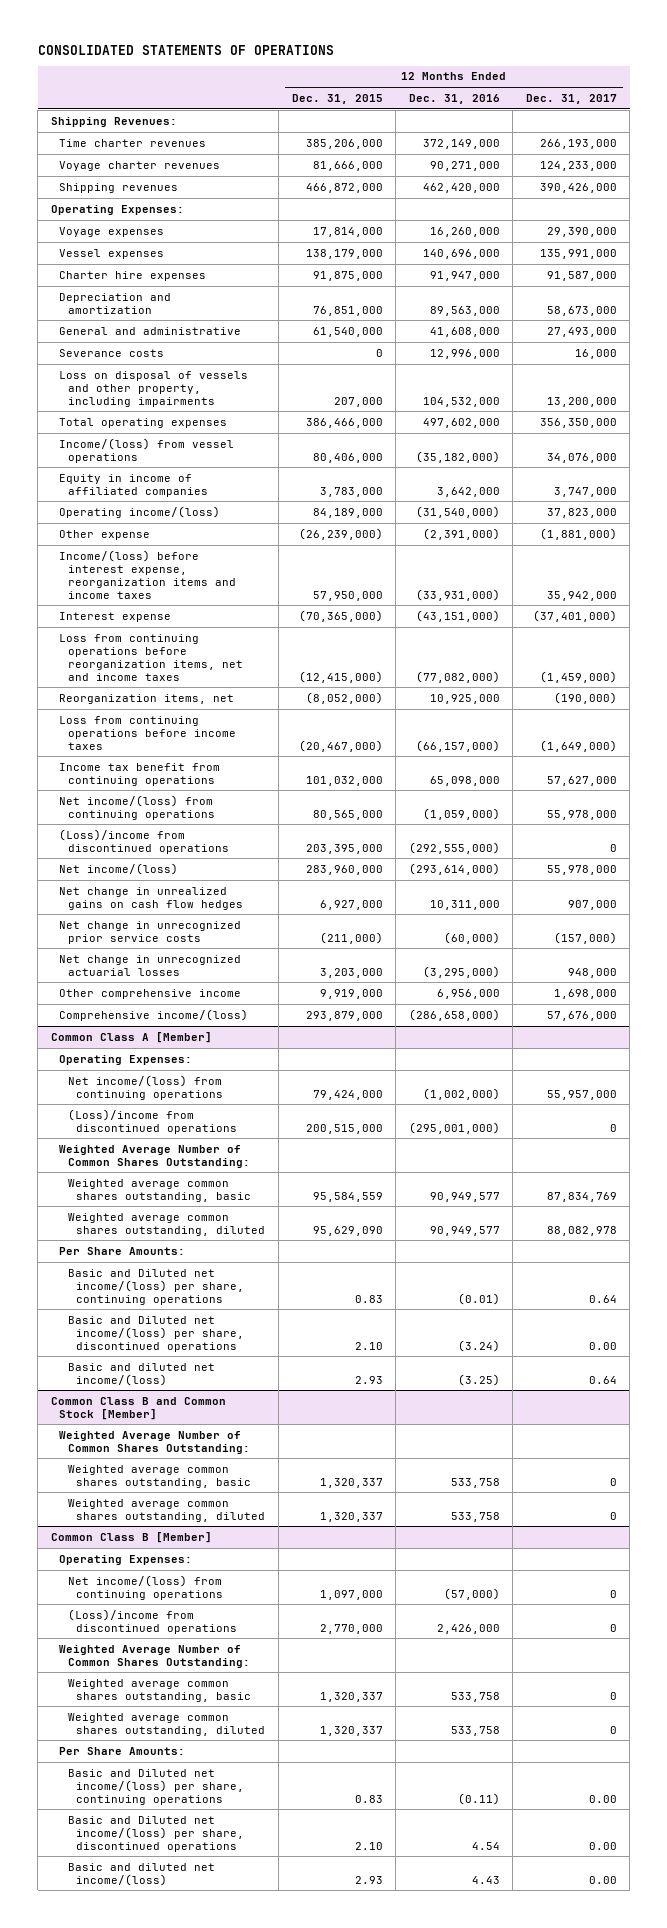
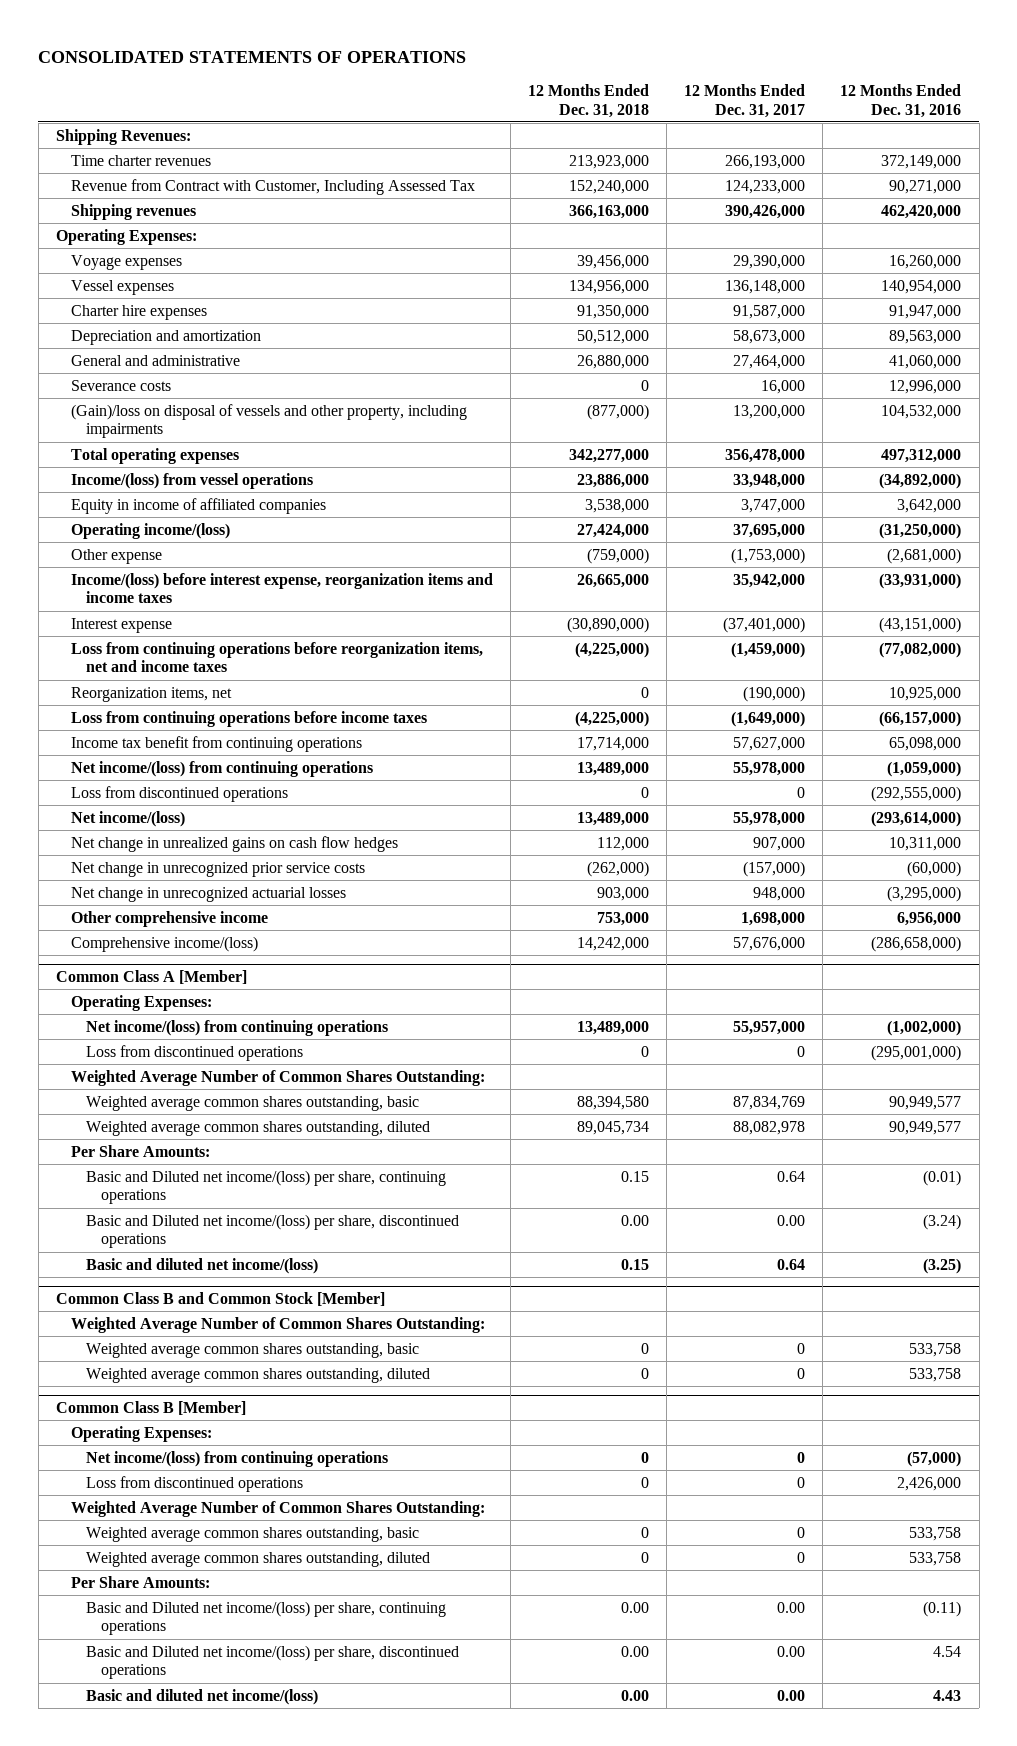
- | 12 Months Ended Dec. 31, 2015 | 12 Months Ended Dec. 31, 2016 | 12 Months Ended Dec. 31, 2017
+ | 12 Months Ended Dec. 31, 2018 | 12 Months Ended Dec. 31, 2017 | 12 Months Ended Dec. 31, 2016
- Voyage charter revenues | 81,666,000 | 90,271,000 | 124,233,000
+ Revenue from Contract with Customer, Including Assessed Tax | 152,240,000 | 124,233,000 | 90,271,000
- Vessel expenses | 138,179,000 | 140,696,000 | 135,991,000
+ Vessel expenses | 134,956,000 | 136,148,000 | 140,954,000
- General and administrative | 61,540,000 | 41,608,000 | 27,493,000
+ General and administrative | 26,880,000 | 27,464,000 | 41,060,000
- Loss on disposal of vessels and other property, including impairments | 207,000 | 104,532,000 | 13,200,000
- Total operating expenses | 386,466,000 | 497,602,000 | 356,350,000
- Income/(loss) from vessel operations | 80,406,000 | (35,182,000) | 34,076,000
+ (Gain)/loss on disposal of vessels and other property, including impairments | (877,000) | 13,200,000 | 104,532,000
+ Total operating expenses | 342,277,000 | 356,478,000 | 497,312,000
+ Income/(loss) from vessel operations | 23,886,000 | 33,948,000 | (34,892,000)
- Operating income/(loss) | 84,189,000 | (31,540,000) | 37,823,000
- Other expense | (26,239,000) | (2,391,000) | (1,881,000)
+ Operating income/(loss) | 27,424,000 | 37,695,000 | (31,250,000)
+ Other expense | (759,000) | (1,753,000) | (2,681,000)
- (Loss)/income from discontinued operations | 203,395,000 | (292,555,000) | 0
+ Loss from discontinued operations | 0 | 0 | (292,555,000)
@ Common Class A [Member]
- (Loss)/income from discontinued operations | 200,515,000 | (295,001,000) | 0
+ Loss from discontinued operations | 0 | 0 | (295,001,000)
@ Common Class B [Member]
- (Loss)/income from discontinued operations | 2,770,000 | 2,426,000 | 0
+ Loss from discontinued operations | 0 | 0 | 2,426,000

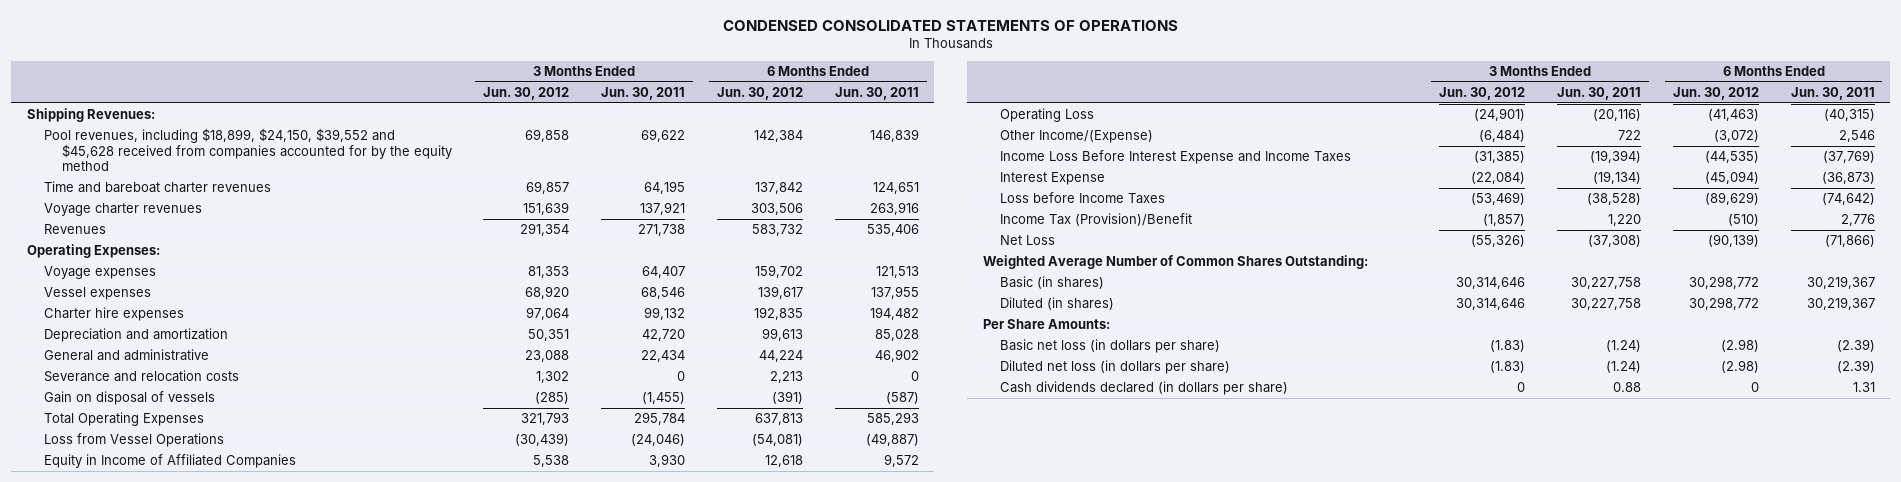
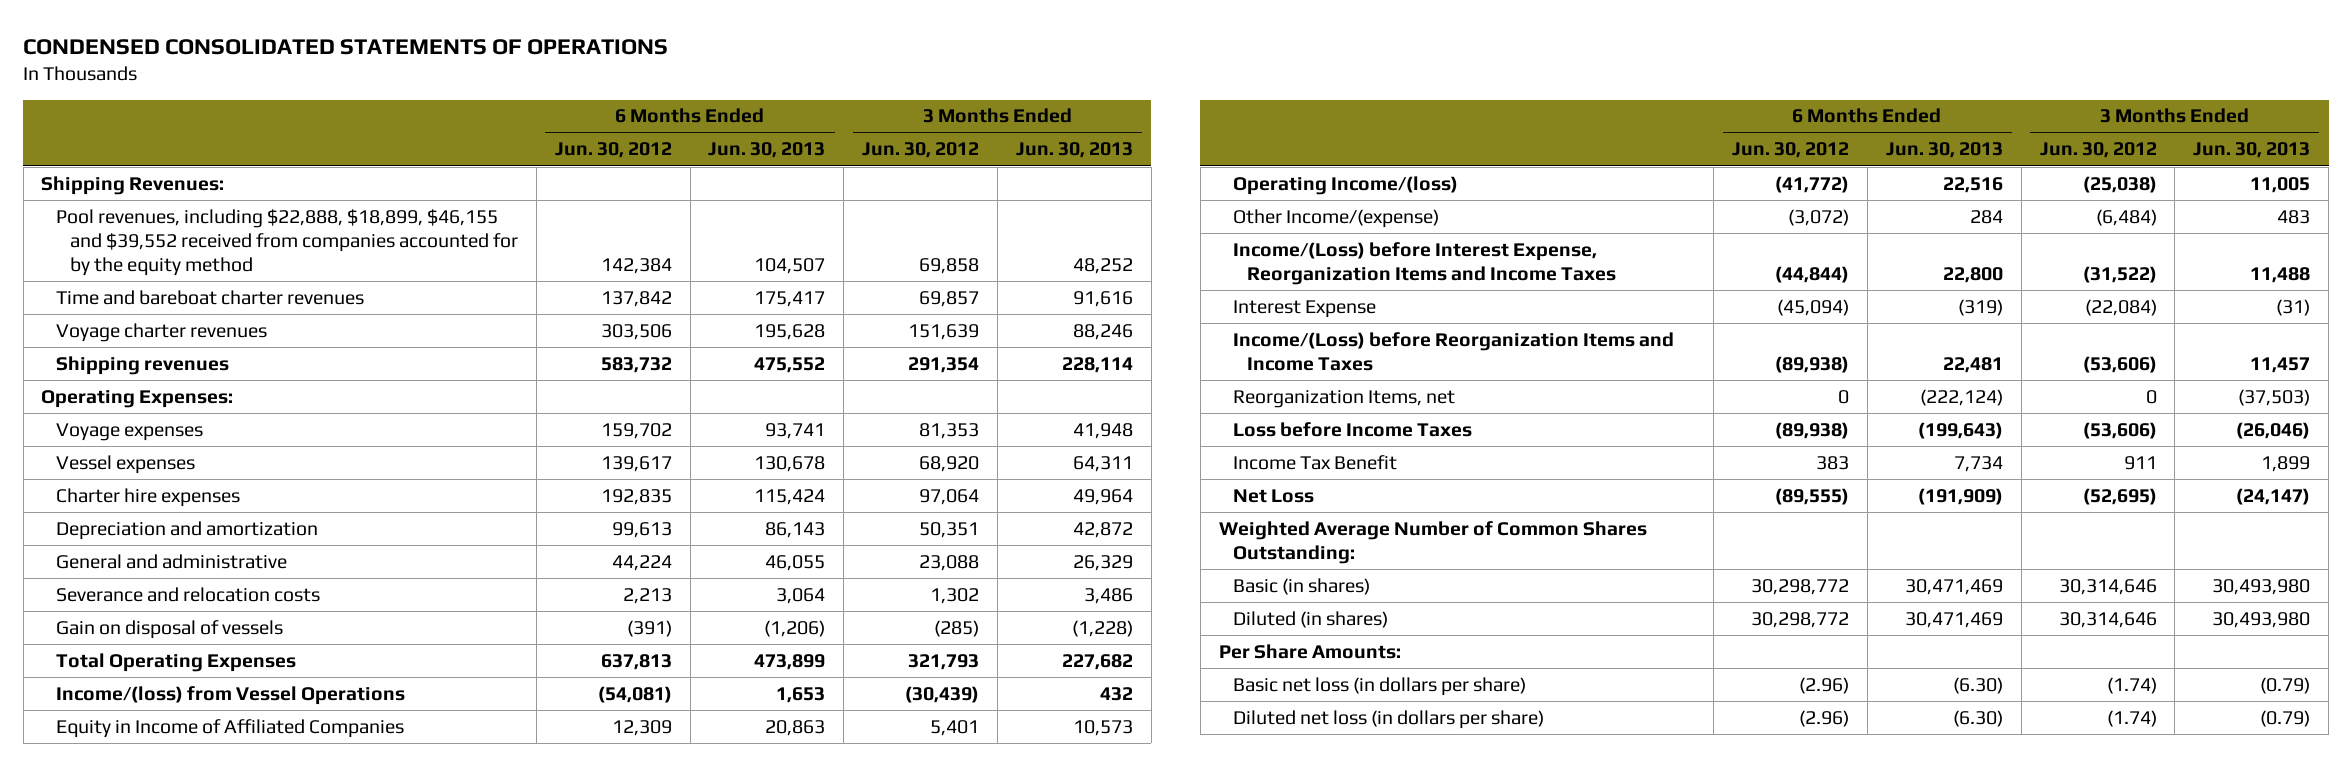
- | 3 Months Ended Jun. 30, 2012 | 3 Months Ended Jun. 30, 2011 | 6 Months Ended Jun. 30, 2012 | 6 Months Ended Jun. 30, 2011
+ | 6 Months Ended Jun. 30, 2012 | 6 Months Ended Jun. 30, 2013 | 3 Months Ended Jun. 30, 2012 | 3 Months Ended Jun. 30, 2013
- Pool revenues, including $18,899, $24,150, $39,552 and $45,628 received from companies accounted for by the equity method | 69,858 | 69,622 | 142,384 | 146,839
+ Pool revenues, including $22,888, $18,899, $46,155 and $39,552 received from companies accounted for by the equity method | 142,384 | 104,507 | 69,858 | 48,252
- Revenues | 291,354 | 271,738 | 583,732 | 535,406
+ Shipping revenues | 583,732 | 475,552 | 291,354 | 228,114
- Loss from Vessel Operations | (30,439) | (24,046) | (54,081) | (49,887)
- Equity in Income of Affiliated Companies | 5,538 | 3,930 | 12,618 | 9,572
- Operating Loss | (24,901) | (20,116) | (41,463) | (40,315)
- Other Income/(Expense) | (6,484) | 722 | (3,072) | 2,546
- Income Loss Before Interest Expense and Income Taxes | (31,385) | (19,394) | (44,535) | (37,769)
+ Income/(loss) from Vessel Operations | (54,081) | 1,653 | (30,439) | 432
+ Equity in Income of Affiliated Companies | 12,309 | 20,863 | 5,401 | 10,573
+ Operating Income/(loss) | (41,772) | 22,516 | (25,038) | 11,005
+ Other Income/(expense) | (3,072) | 284 | (6,484) | 483
+ Income/(Loss) before Interest Expense, Reorganization Items and Income Taxes | (44,844) | 22,800 | (31,522) | 11,488
- Loss before Income Taxes | (53,469) | (38,528) | (89,629) | (74,642)
- Income Tax (Provision)/Benefit | (1,857) | 1,220 | (510) | 2,776
- Net Loss | (55,326) | (37,308) | (90,139) | (71,866)
+ Income/(Loss) before Reorganization Items and Income Taxes | (89,938) | 22,481 | (53,606) | 11,457
+ Reorganization Items, net | 0 | (222,124) | 0 | (37,503)
+ Loss before Income Taxes | (89,938) | (199,643) | (53,606) | (26,046)
+ Income Tax Benefit | 383 | 7,734 | 911 | 1,899
+ Net Loss | (89,555) | (191,909) | (52,695) | (24,147)
- Basic net loss (in dollars per share) | (1.83) | (1.24) | (2.98) | (2.39)
- Diluted net loss (in dollars per share) | (1.83) | (1.24) | (2.98) | (2.39)
- Cash dividends declared (in dollars per share) | 0 | 0.88 | 0 | 1.31
+ Basic net loss (in dollars per share) | (2.96) | (6.30) | (1.74) | (0.79)
+ Diluted net loss (in dollars per share) | (2.96) | (6.30) | (1.74) | (0.79)

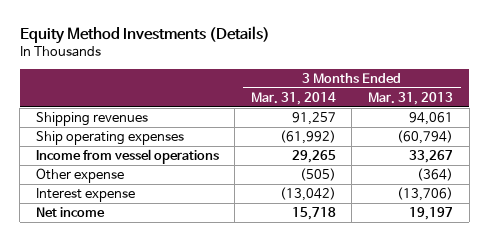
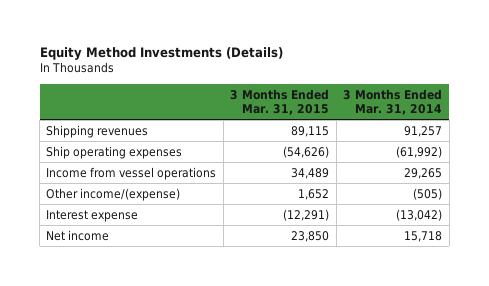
- | 3 Months Ended Mar. 31, 2014 | 3 Months Ended Mar. 31, 2013
+ | 3 Months Ended Mar. 31, 2015 | 3 Months Ended Mar. 31, 2014
- Other expense | (505) | (364)
+ Other income/(expense) | 1,652 | (505)

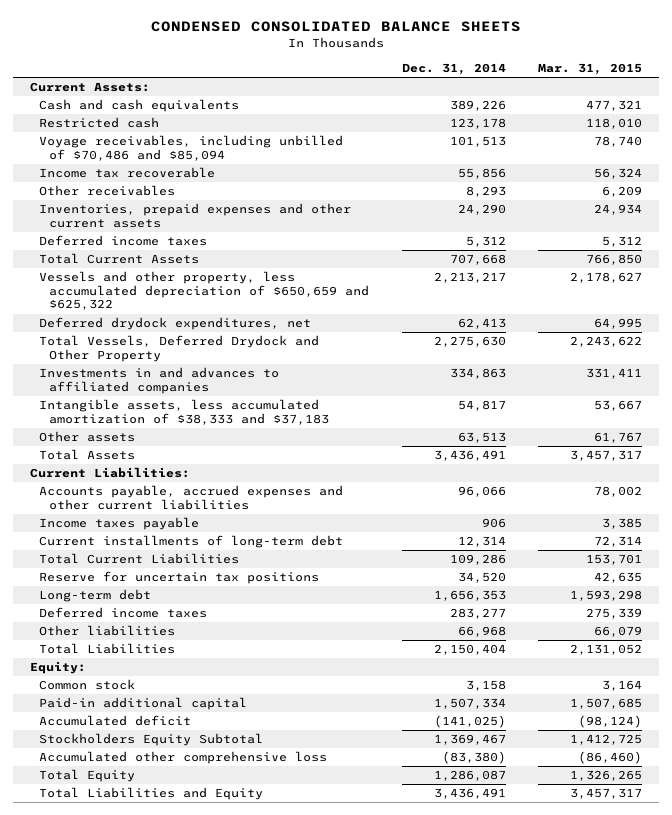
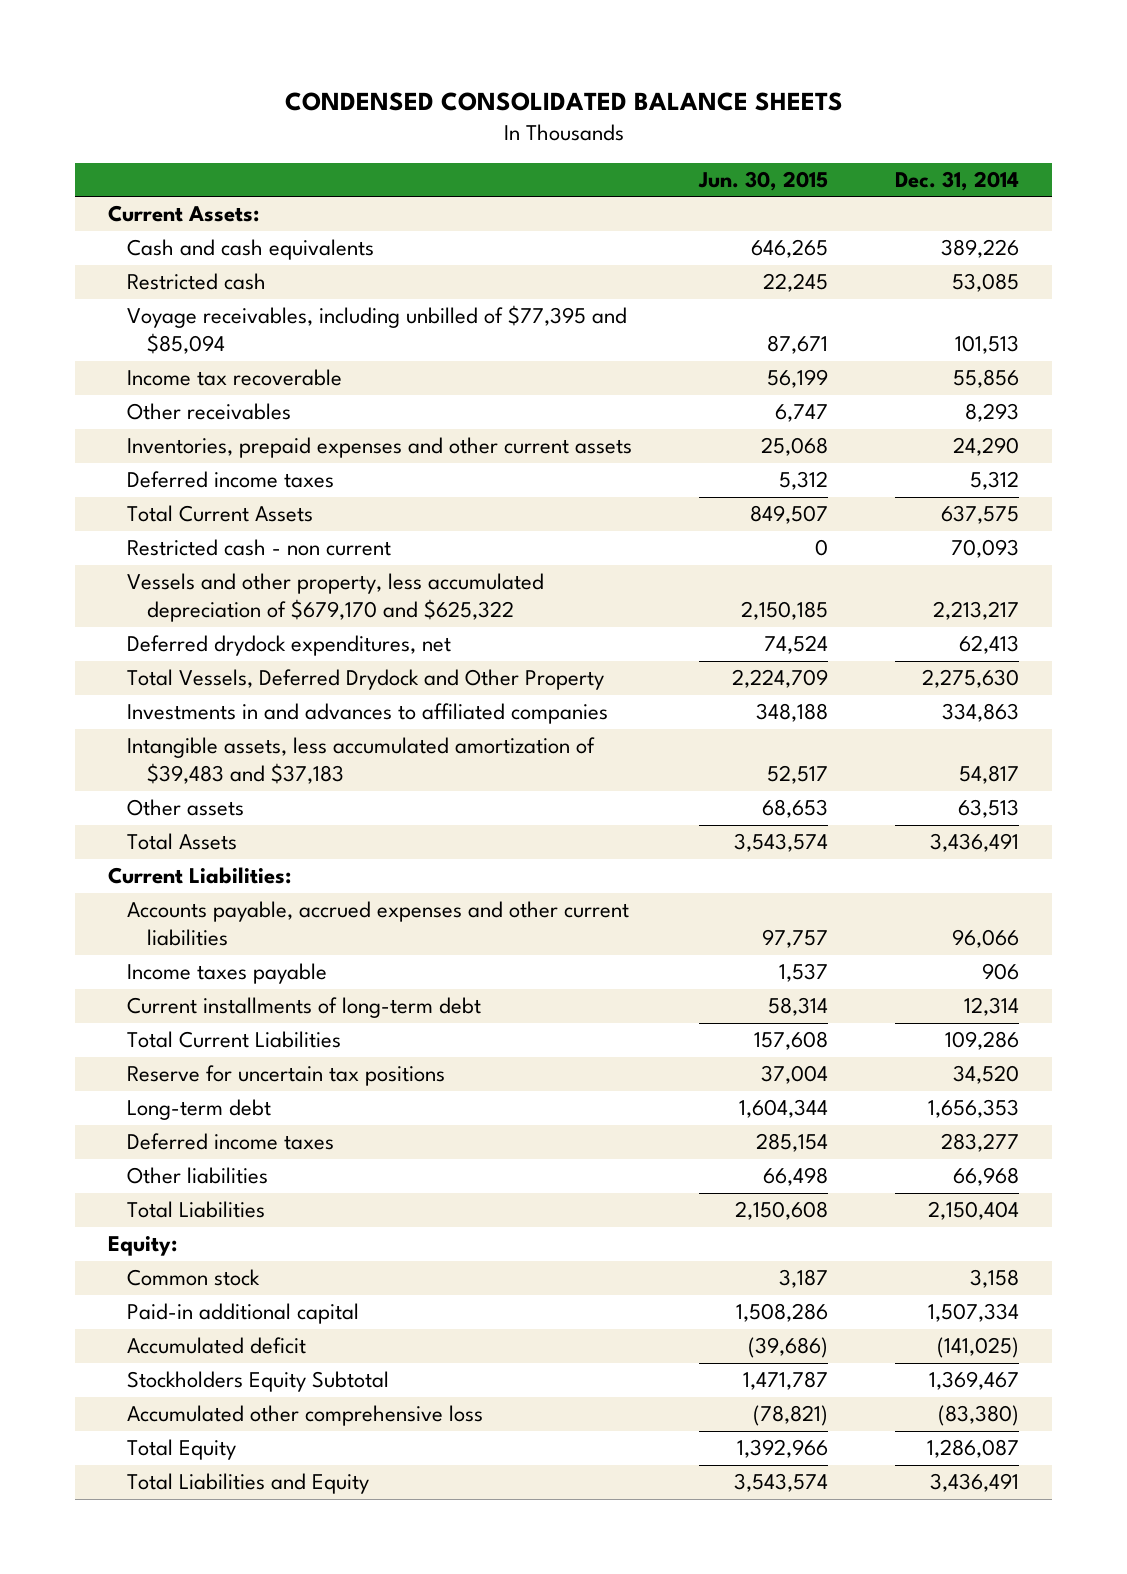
- | Dec. 31, 2014 | Mar. 31, 2015
+ | Jun. 30, 2015 | Dec. 31, 2014
- Restricted cash | 123,178 | 118,010
- Voyage receivables, including unbilled of $70,486 and $85,094 | 101,513 | 78,740
+ Restricted cash | 22,245 | 53,085
+ Voyage receivables, including unbilled of $77,395 and $85,094 | 87,671 | 101,513
- Total Current Assets | 707,668 | 766,850
- Vessels and other property, less accumulated depreciation of $650,659 and $625,322 | 2,213,217 | 2,178,627
+ Total Current Assets | 849,507 | 637,575
+ Restricted cash - non current | 0 | 70,093
+ Vessels and other property, less accumulated depreciation of $679,170 and $625,322 | 2,150,185 | 2,213,217
- Intangible assets, less accumulated amortization of $38,333 and $37,183 | 54,817 | 53,667
+ Intangible assets, less accumulated amortization of $39,483 and $37,183 | 52,517 | 54,817

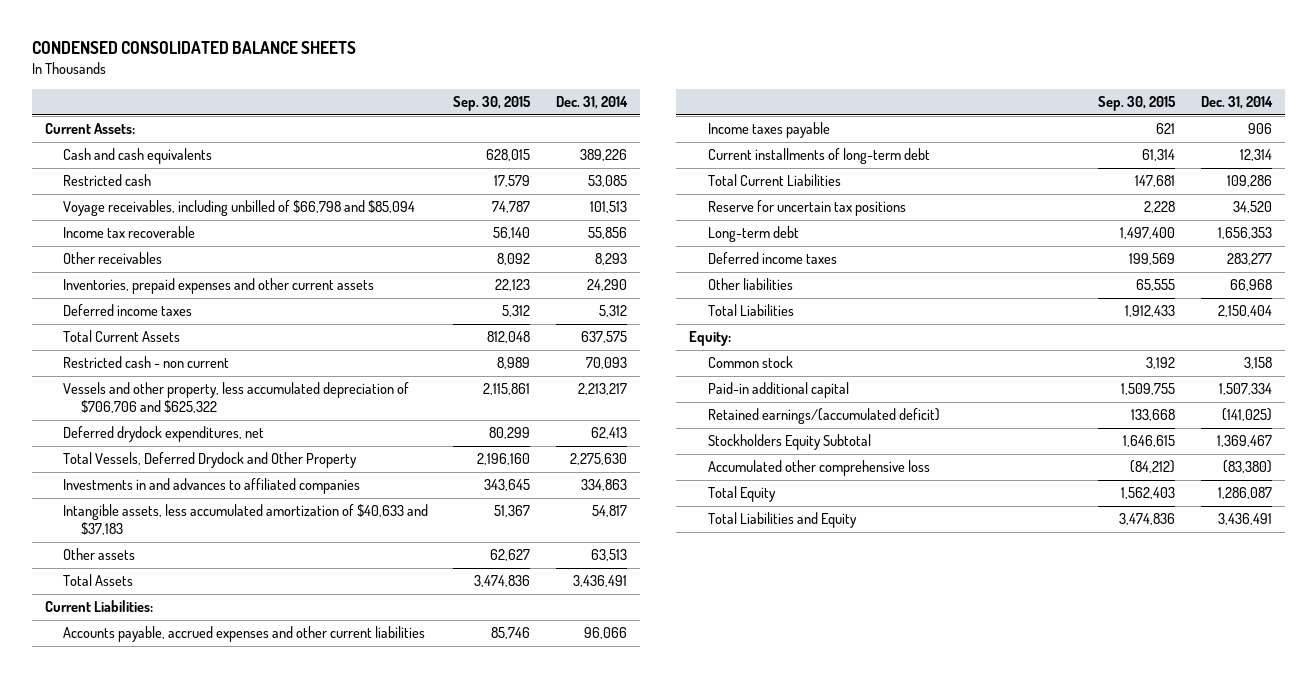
- | Jun. 30, 2015 | Dec. 31, 2014
+ | Sep. 30, 2015 | Dec. 31, 2014
- Voyage receivables, including unbilled of $77,395 and $85,094 | 87,671 | 101,513
+ Voyage receivables, including unbilled of $66,798 and $85,094 | 74,787 | 101,513
- Vessels and other property, less accumulated depreciation of $679,170 and $625,322 | 2,150,185 | 2,213,217
+ Vessels and other property, less accumulated depreciation of $706,706 and $625,322 | 2,115,861 | 2,213,217
- Intangible assets, less accumulated amortization of $39,483 and $37,183 | 52,517 | 54,817
+ Intangible assets, less accumulated amortization of $40,633 and $37,183 | 51,367 | 54,817
- Accumulated deficit | (39,686) | (141,025)
+ Retained earnings/(accumulated deficit) | 133,668 | (141,025)

